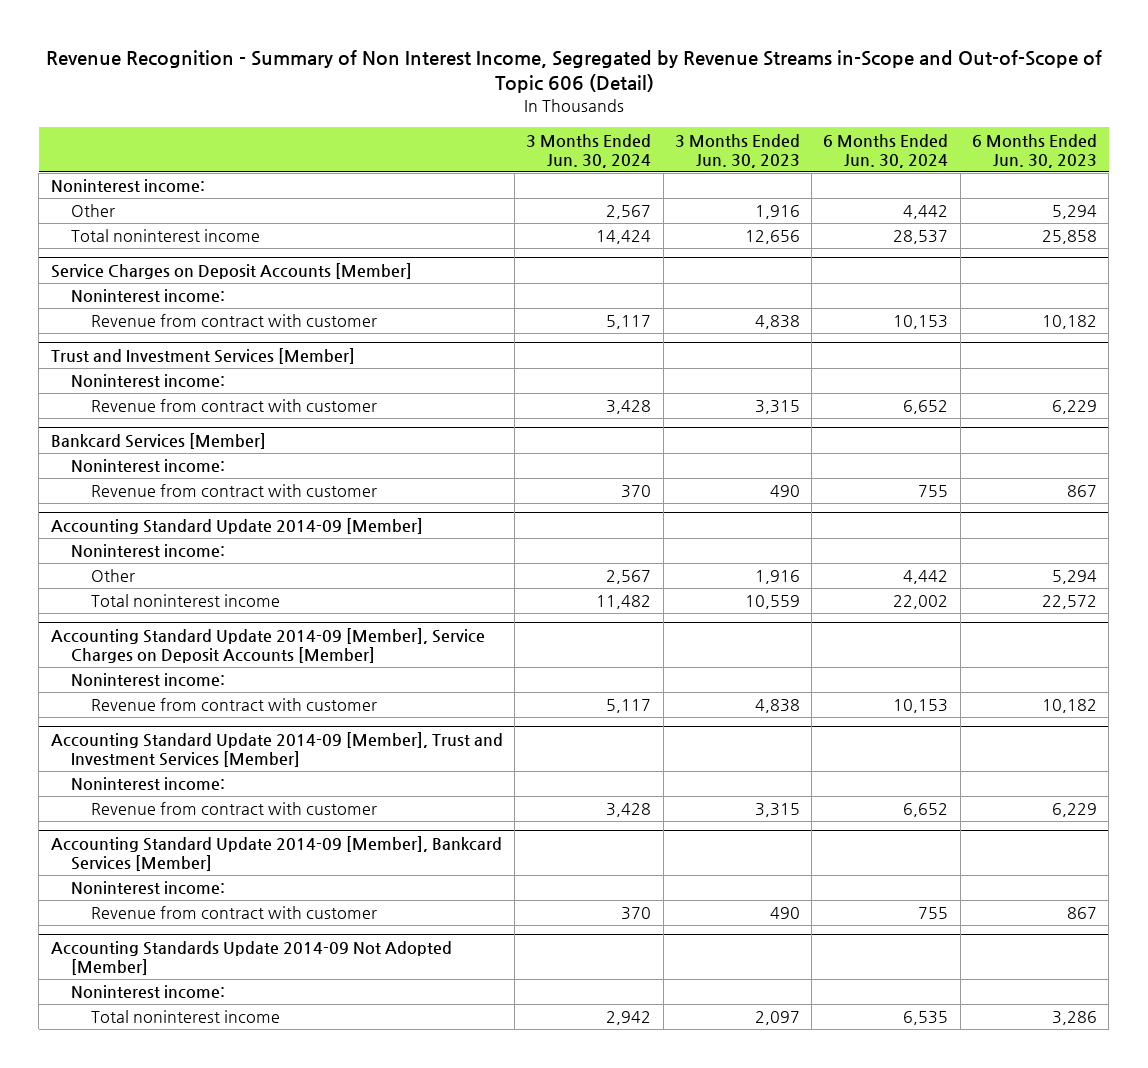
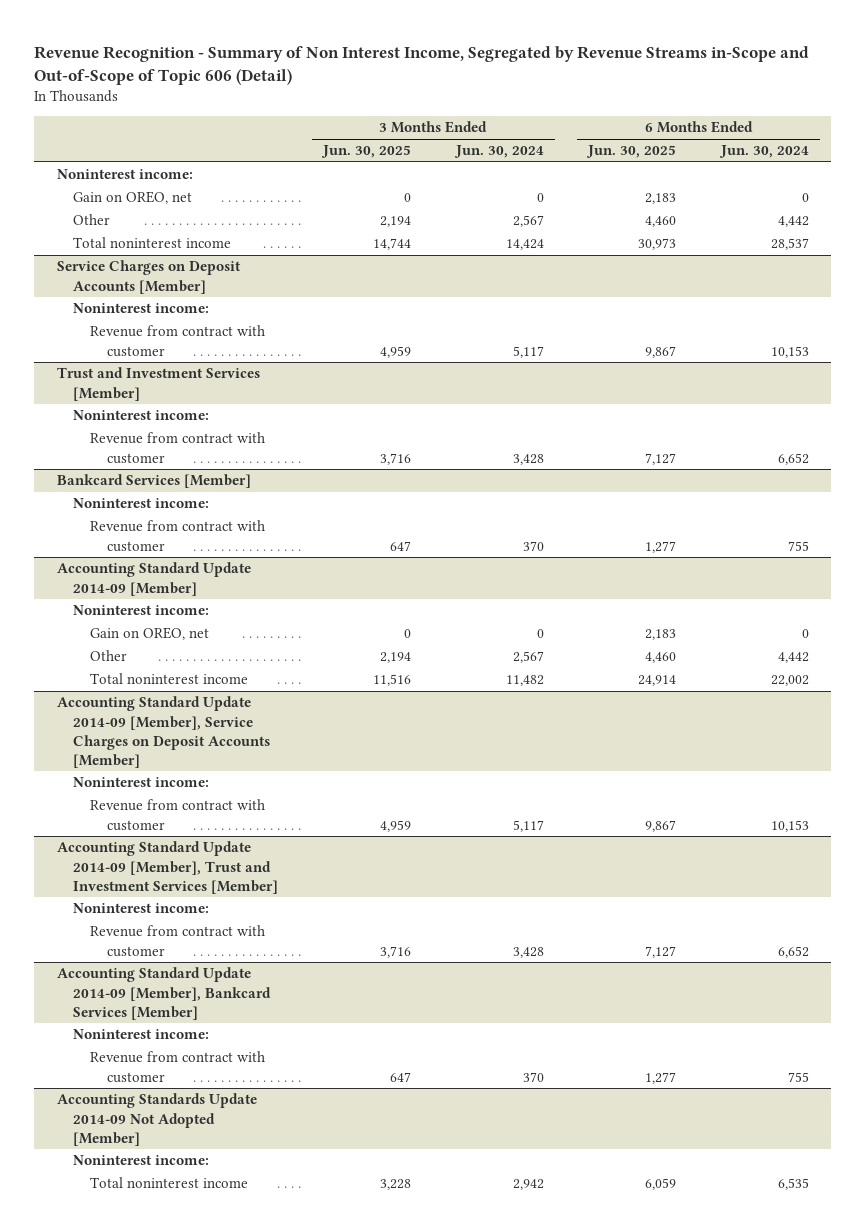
- | 3 Months Ended Jun. 30, 2024 | 3 Months Ended Jun. 30, 2023 | 6 Months Ended Jun. 30, 2024 | 6 Months Ended Jun. 30, 2023
+ | 3 Months Ended Jun. 30, 2025 | 3 Months Ended Jun. 30, 2024 | 6 Months Ended Jun. 30, 2025 | 6 Months Ended Jun. 30, 2024
+ Gain on OREO, net | 0 | 0 | 2,183 | 0
@ Accounting Standard Update 2014-09 [Member]
+ Gain on OREO, net | 0 | 0 | 2,183 | 0

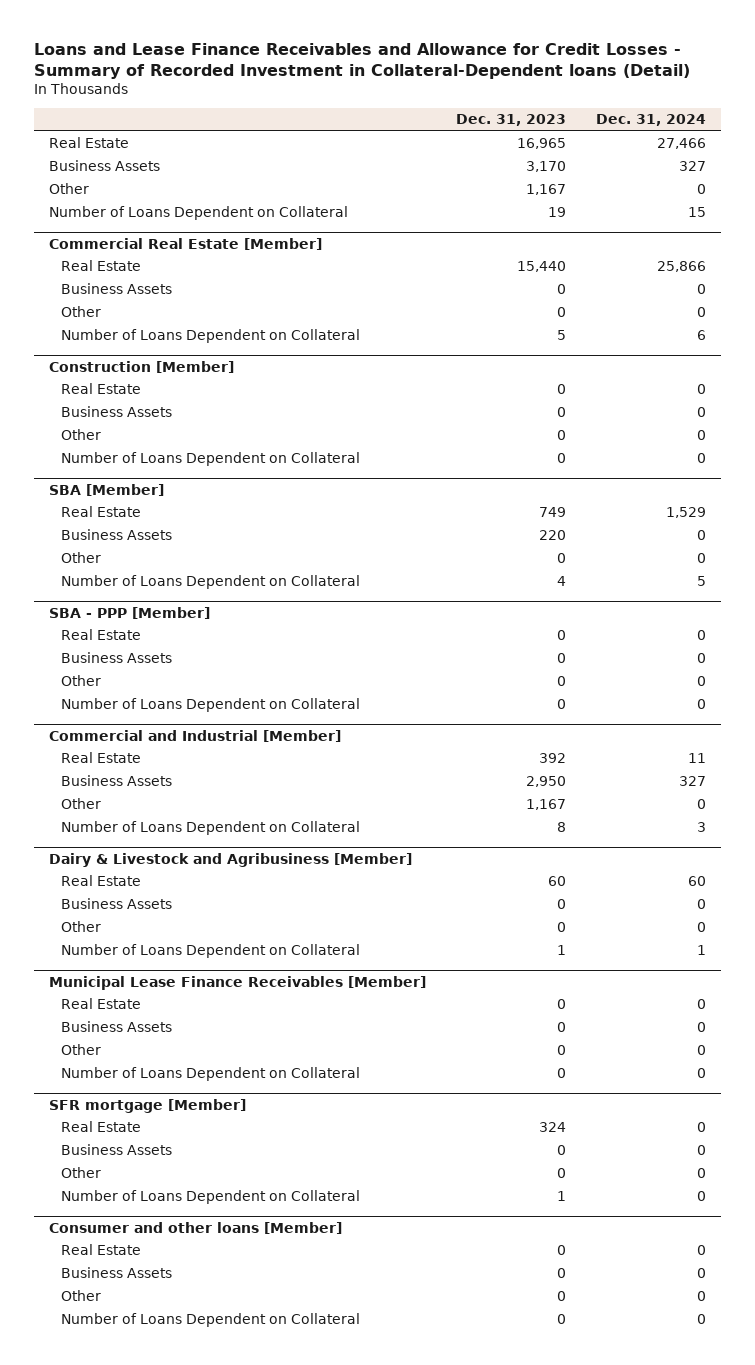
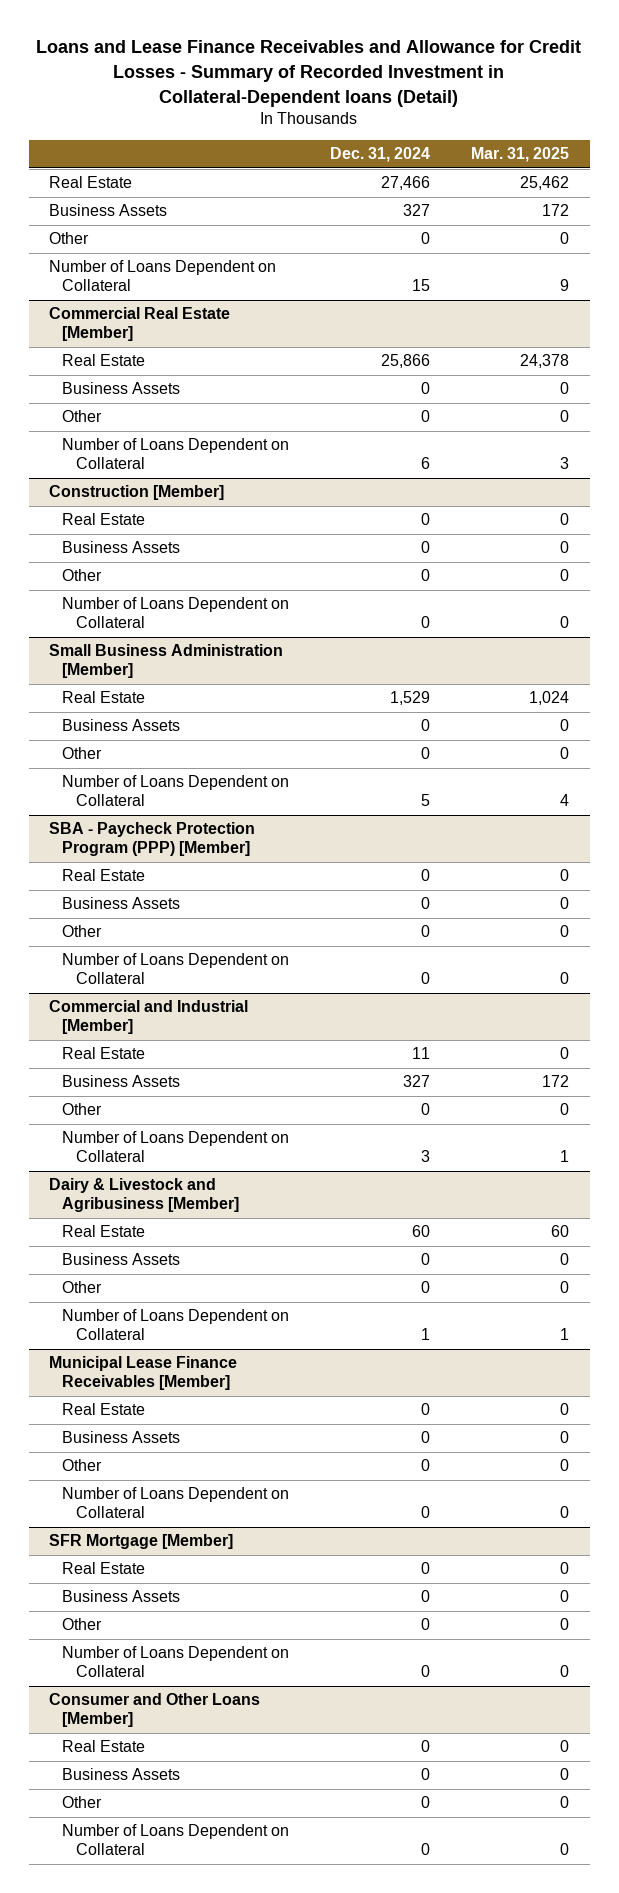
- | Dec. 31, 2023 | Dec. 31, 2024
+ | Dec. 31, 2024 | Mar. 31, 2025
- SBA [Member]
+ Small Business Administration [Member]
- SBA - PPP [Member]
+ SBA - Paycheck Protection Program (PPP) [Member]
- SFR mortgage [Member]
+ SFR Mortgage [Member]
- Consumer and other loans [Member]
+ Consumer and Other Loans [Member]

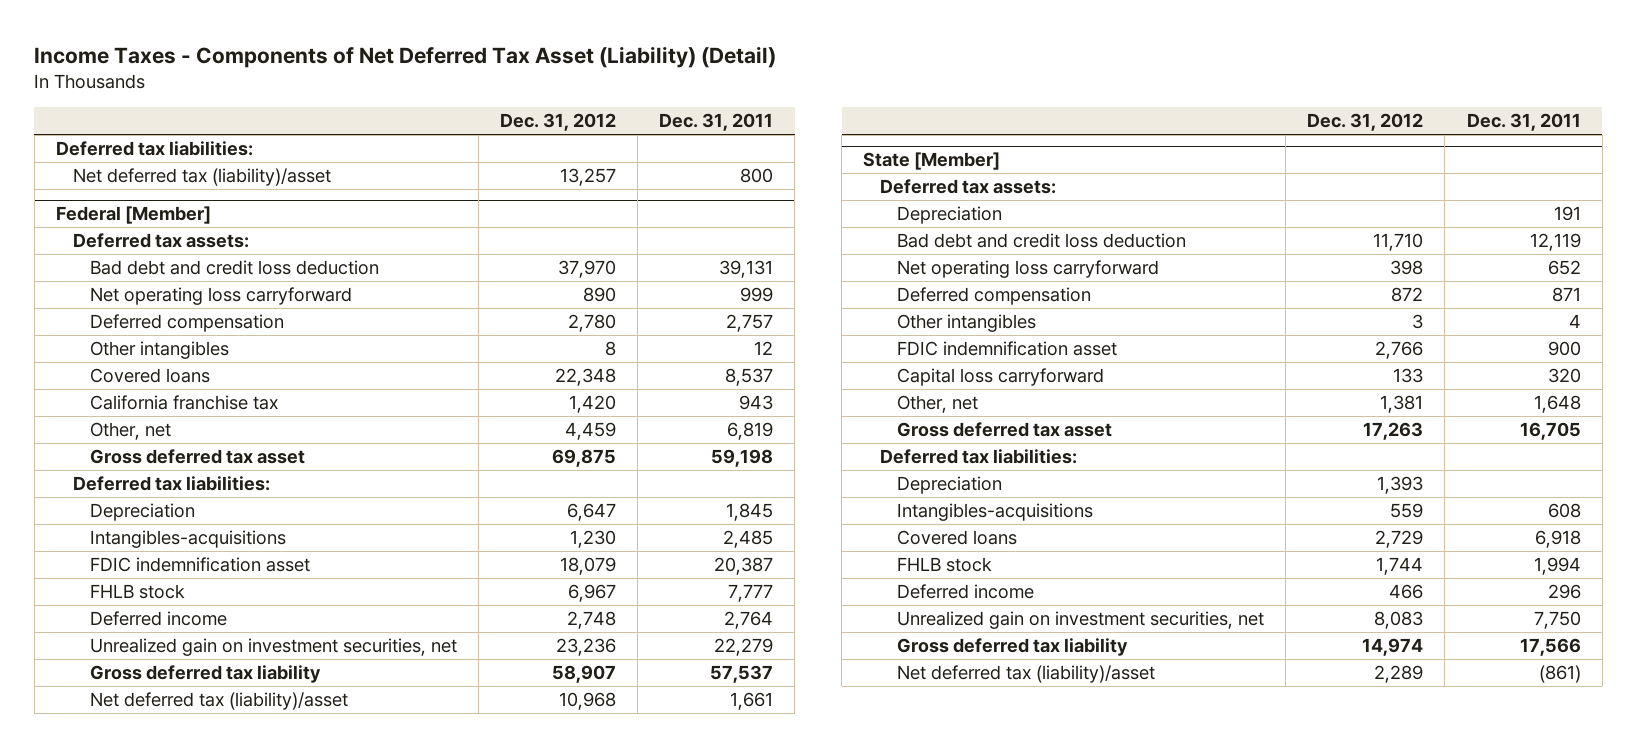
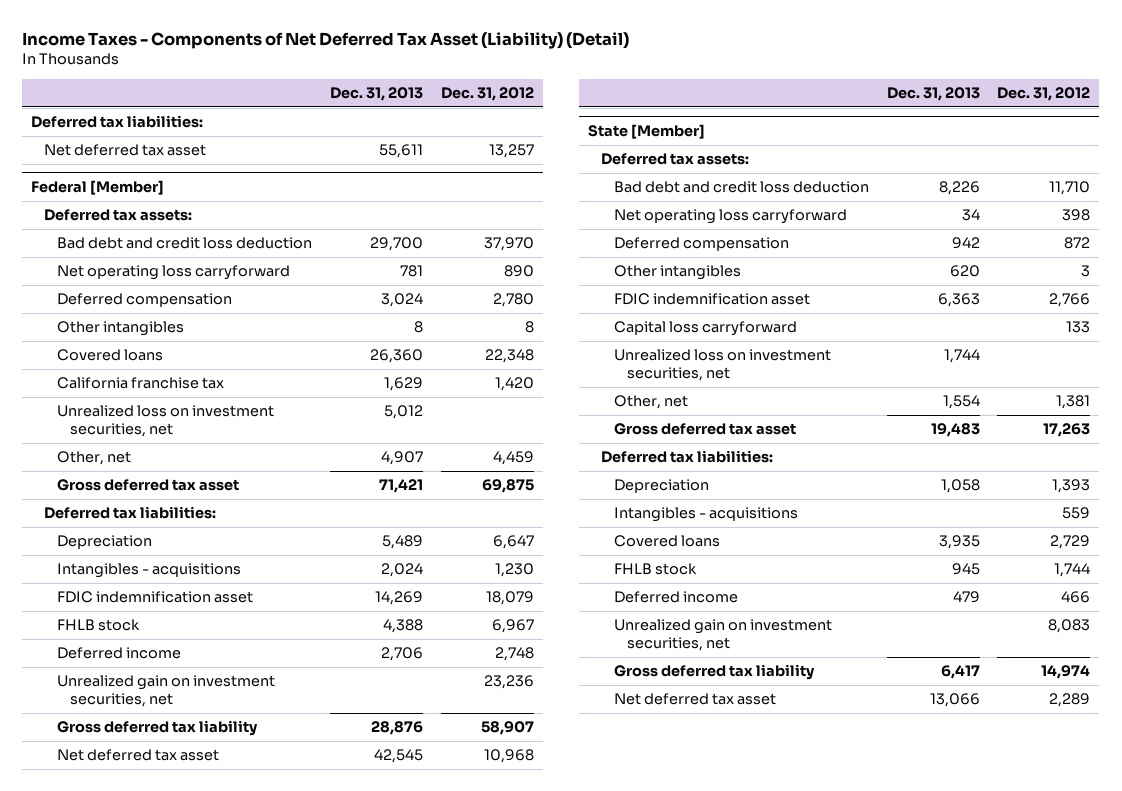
- | Dec. 31, 2012 | Dec. 31, 2011
+ | Dec. 31, 2013 | Dec. 31, 2012
- Net deferred tax (liability)/asset | 13,257 | 800
+ Net deferred tax asset | 55,611 | 13,257
@ Federal [Member]
+ Unrealized loss on investment securities, net | 5,012 |
- Intangibles-acquisitions | 1,230 | 2,485
+ Intangibles - acquisitions | 2,024 | 1,230
- Net deferred tax (liability)/asset | 10,968 | 1,661
+ Net deferred tax asset | 42,545 | 10,968
@ State [Member]
- Depreciation | | 191
+ Unrealized loss on investment securities, net | 1,744 |
- Intangibles-acquisitions | 559 | 608
+ Intangibles - acquisitions | | 559
- Net deferred tax (liability)/asset | 2,289 | (861)
+ Net deferred tax asset | 13,066 | 2,289

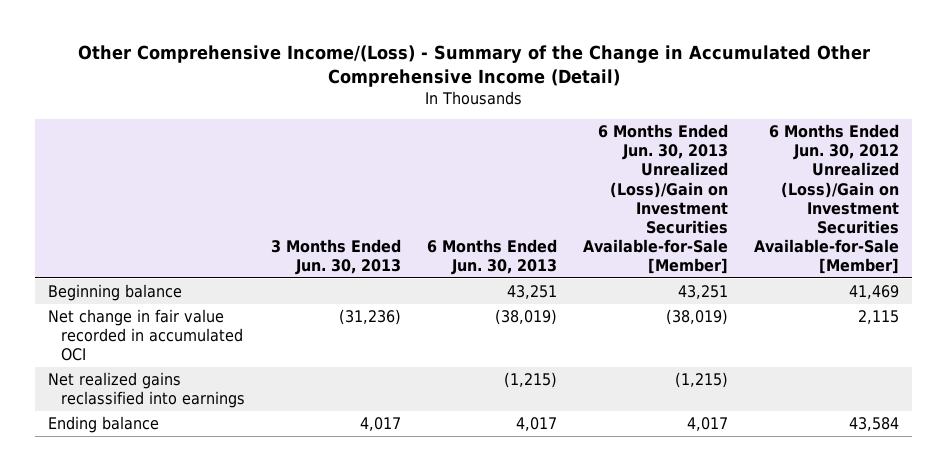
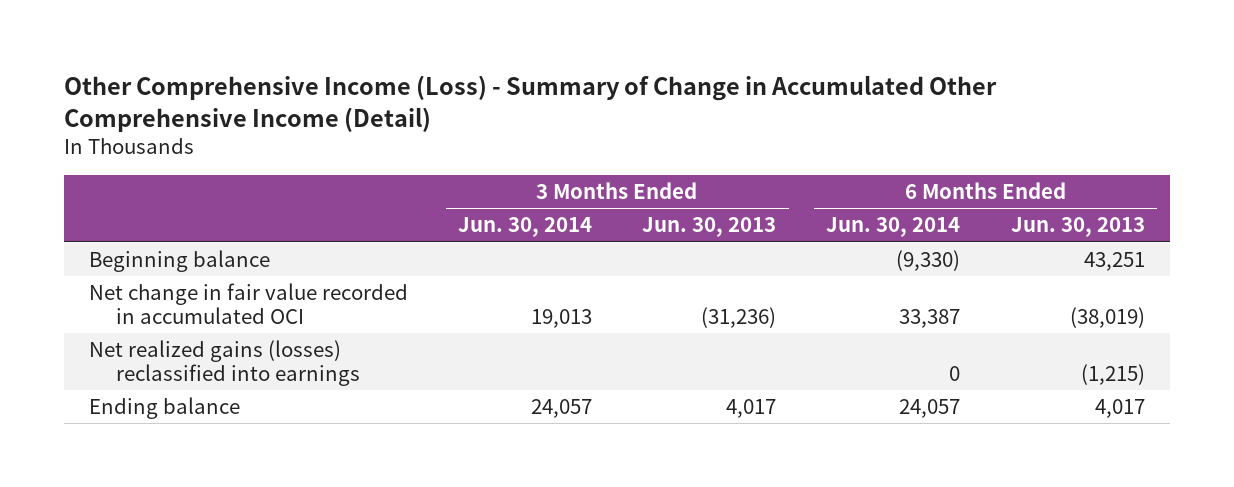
- Other Comprehensive Income/(Loss) - Summary of the Change in Accumulated Other Comprehensive Income (Detail)
+ Other Comprehensive Income (Loss) - Summary of Change in Accumulated Other Comprehensive Income (Detail)
- | 3 Months Ended Jun. 30, 2013 | 6 Months Ended Jun. 30, 2013 | 6 Months Ended Jun. 30, 2013 Unrealized (Loss)/Gain on Investment Securities Available-for-Sale [Member] | 6 Months Ended Jun. 30, 2012 Unrealized (Loss)/Gain on Investment Securities Available-for-Sale [Member]
+ | 3 Months Ended Jun. 30, 2014 | 3 Months Ended Jun. 30, 2013 | 6 Months Ended Jun. 30, 2014 | 6 Months Ended Jun. 30, 2013
- Net realized gains reclassified into earnings | | (1,215) | (1,215) |
+ Net realized gains (losses) reclassified into earnings | | | 0 | (1,215)

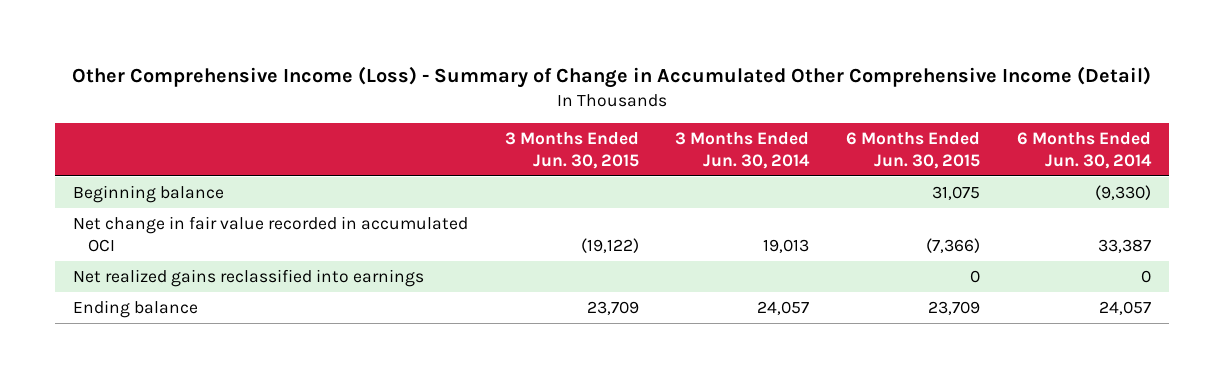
- | 3 Months Ended Jun. 30, 2014 | 3 Months Ended Jun. 30, 2013 | 6 Months Ended Jun. 30, 2014 | 6 Months Ended Jun. 30, 2013
+ | 3 Months Ended Jun. 30, 2015 | 3 Months Ended Jun. 30, 2014 | 6 Months Ended Jun. 30, 2015 | 6 Months Ended Jun. 30, 2014
- Net realized gains (losses) reclassified into earnings | | | 0 | (1,215)
+ Net realized gains reclassified into earnings | | | 0 | 0

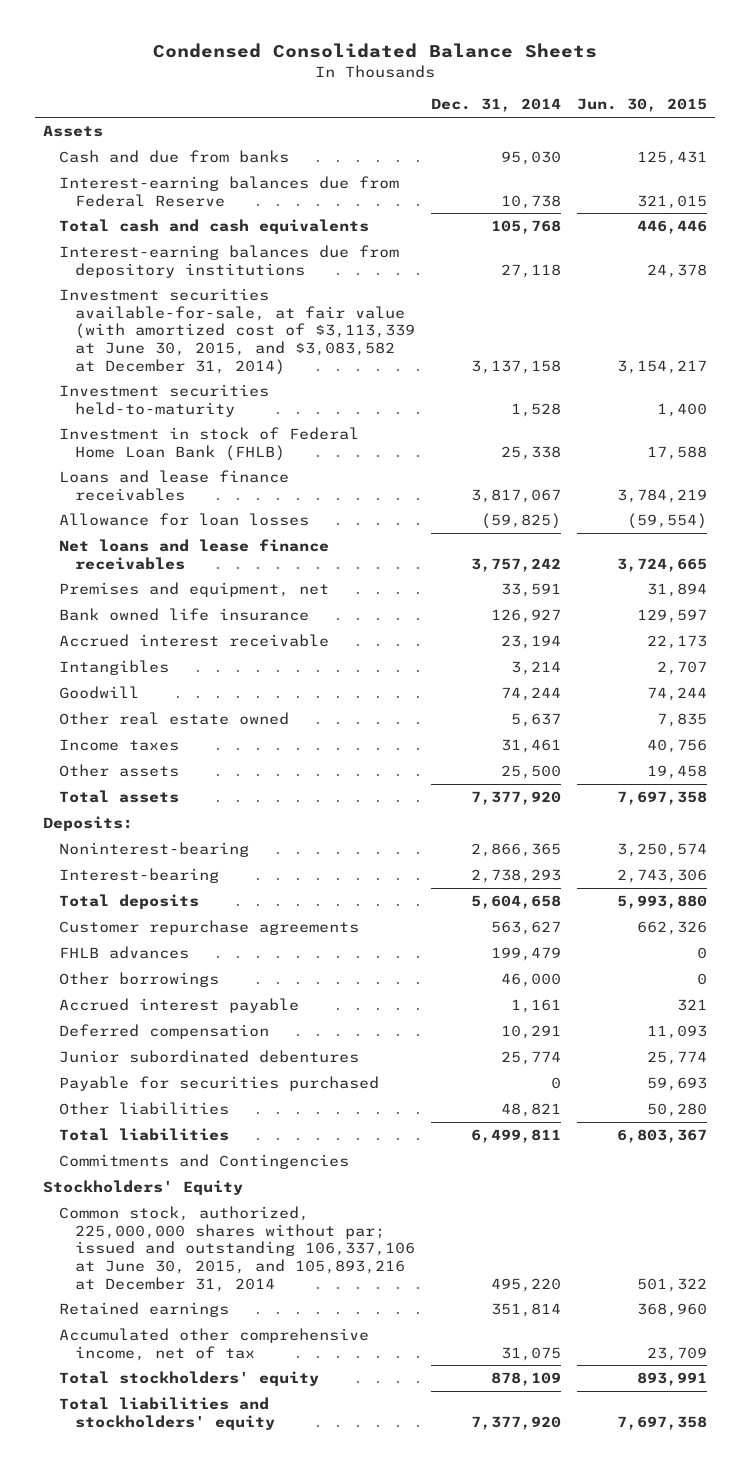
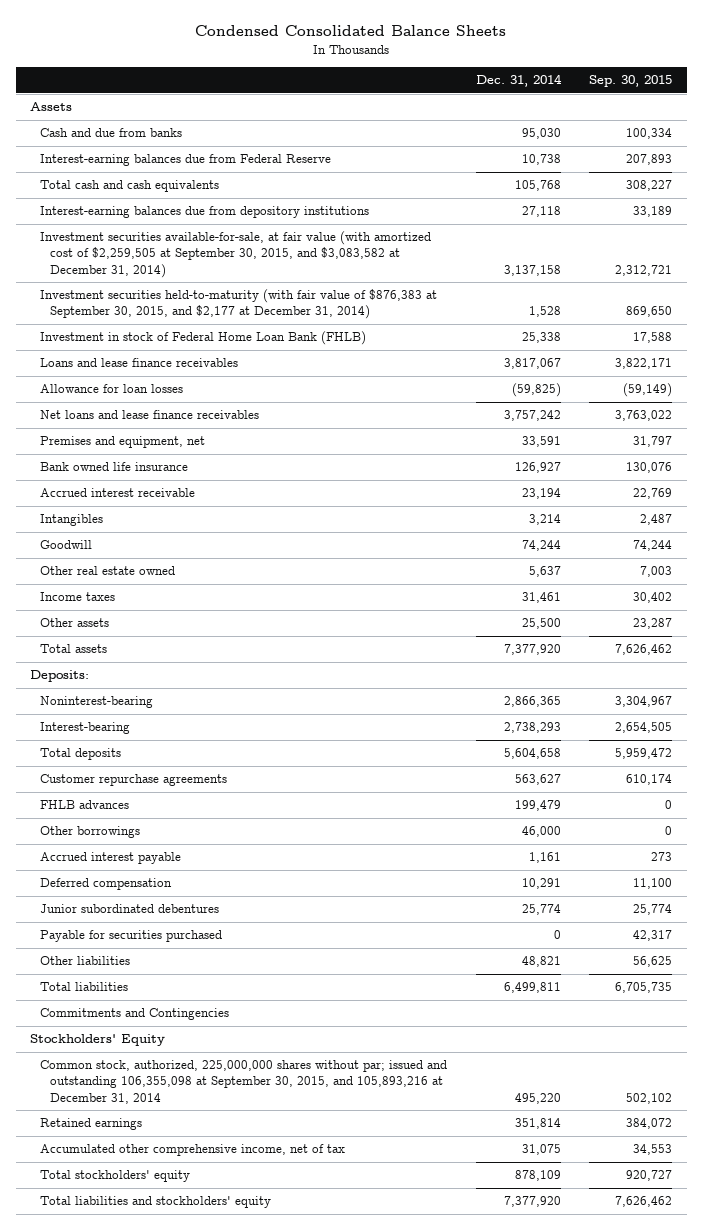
- | Dec. 31, 2014 | Jun. 30, 2015
+ | Dec. 31, 2014 | Sep. 30, 2015
- Investment securities available-for-sale, at fair value (with amortized cost of $3,113,339 at June 30, 2015, and $3,083,582 at December 31, 2014) | 3,137,158 | 3,154,217
- Investment securities held-to-maturity | 1,528 | 1,400
+ Investment securities available-for-sale, at fair value (with amortized cost of $2,259,505 at September 30, 2015, and $3,083,582 at December 31, 2014) | 3,137,158 | 2,312,721
+ Investment securities held-to-maturity (with fair value of $876,383 at September 30, 2015, and $2,177 at December 31, 2014) | 1,528 | 869,650
- Common stock, authorized, 225,000,000 shares without par; issued and outstanding 106,337,106 at June 30, 2015, and 105,893,216 at December 31, 2014 | 495,220 | 501,322
+ Common stock, authorized, 225,000,000 shares without par; issued and outstanding 106,355,098 at September 30, 2015, and 105,893,216 at December 31, 2014 | 495,220 | 502,102

